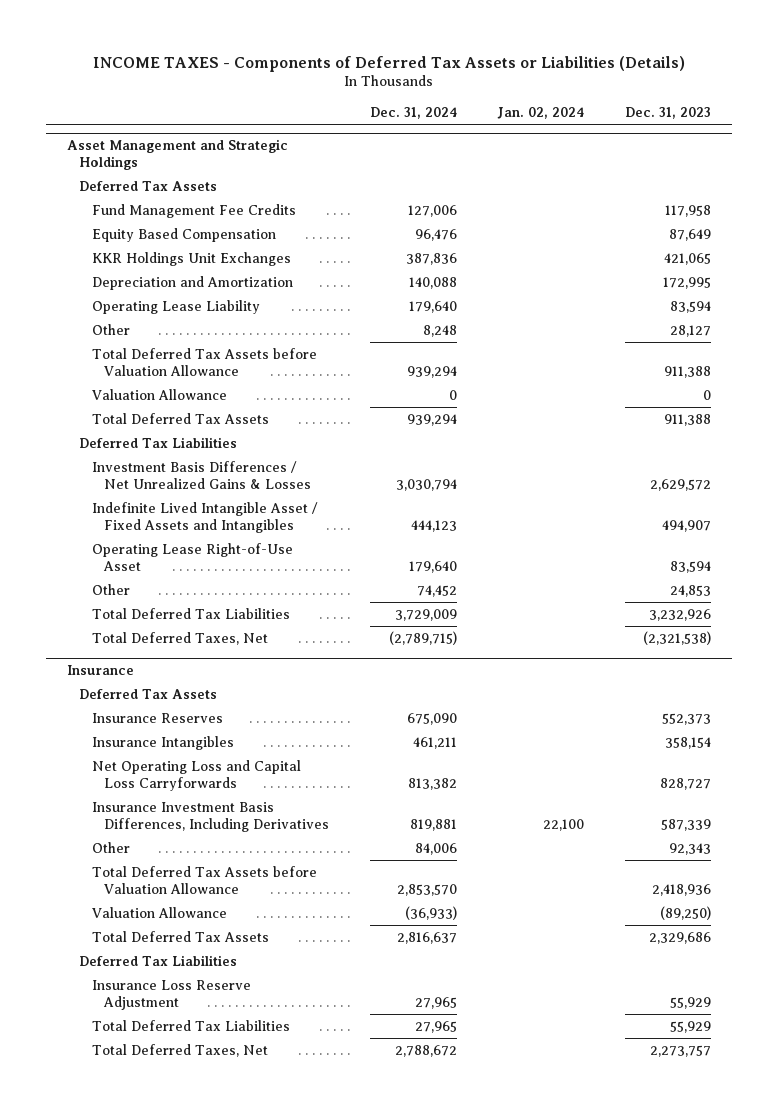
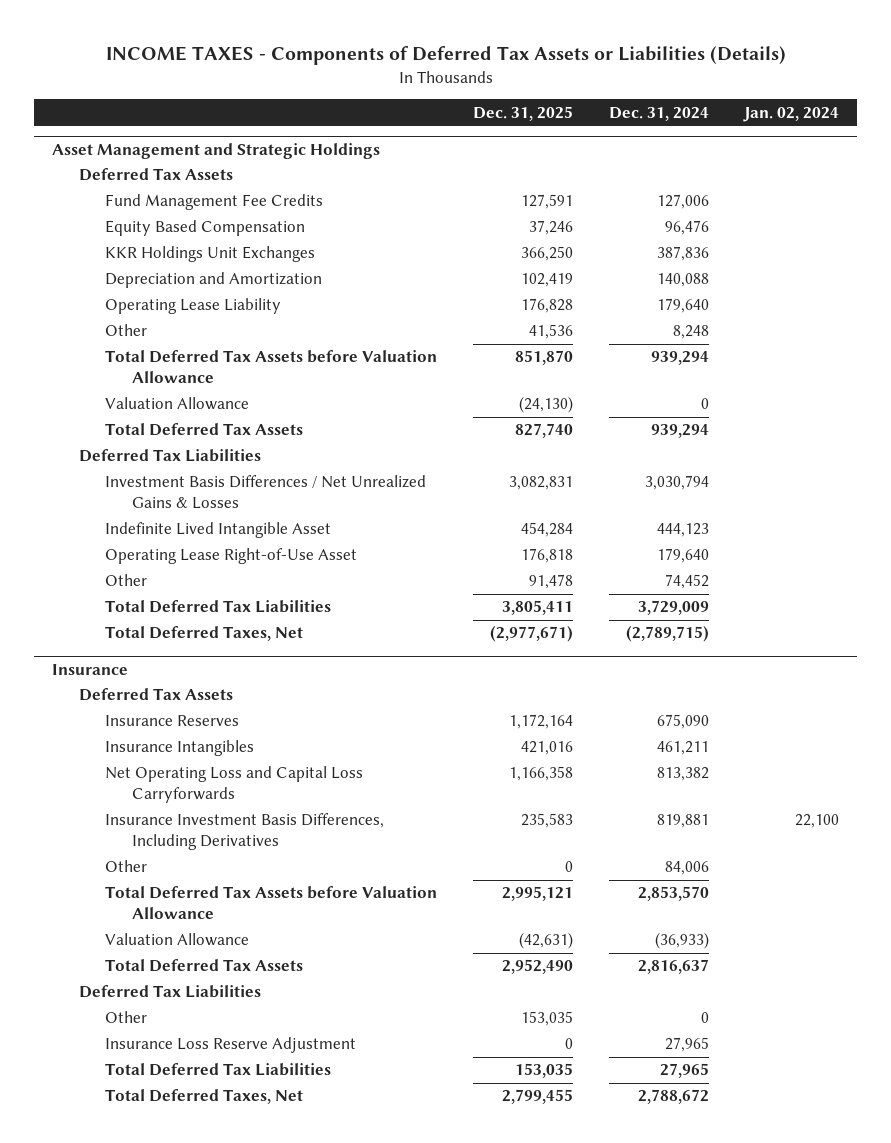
- | Dec. 31, 2024 | Jan. 02, 2024 | Dec. 31, 2023
+ | Dec. 31, 2025 | Dec. 31, 2024 | Jan. 02, 2024
@ Asset Management and Strategic Holdings
- Indefinite Lived Intangible Asset / Fixed Assets and Intangibles | 444,123 | | 494,907
+ Indefinite Lived Intangible Asset | 454,284 | 444,123 |
@ Insurance
+ Other | 153,035 | 0 |

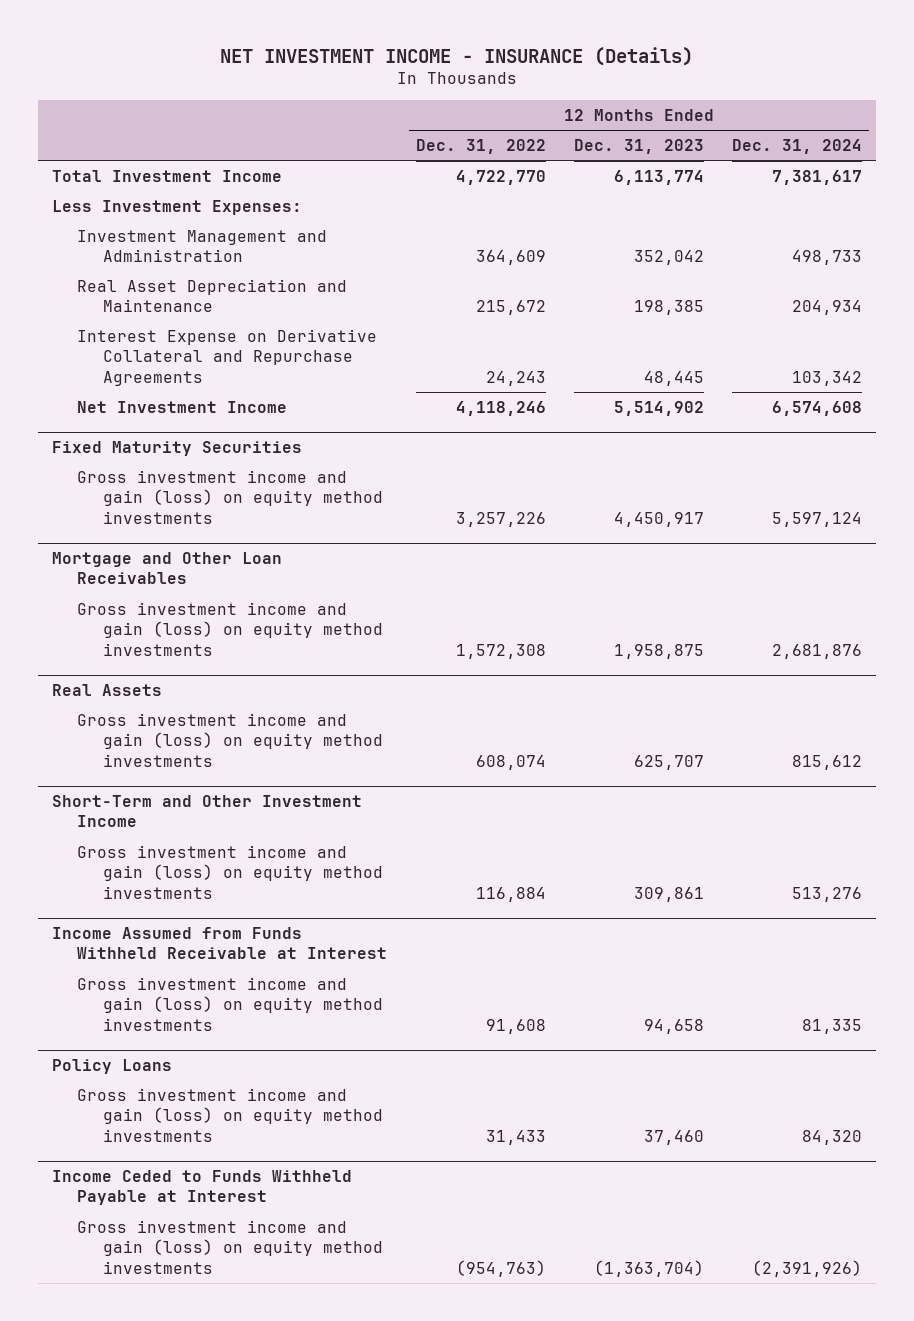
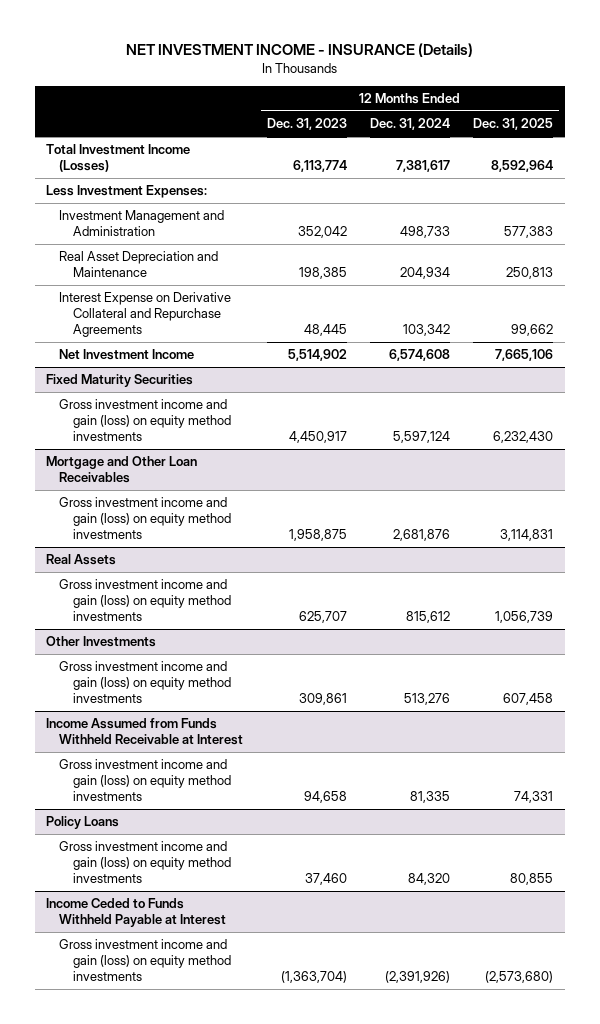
- | 12 Months Ended Dec. 31, 2022 | 12 Months Ended Dec. 31, 2023 | 12 Months Ended Dec. 31, 2024
+ | 12 Months Ended Dec. 31, 2023 | 12 Months Ended Dec. 31, 2024 | 12 Months Ended Dec. 31, 2025
- Total Investment Income | 4,722,770 | 6,113,774 | 7,381,617
+ Total Investment Income (Losses) | 6,113,774 | 7,381,617 | 8,592,964
- Short-Term and Other Investment Income
+ Other Investments

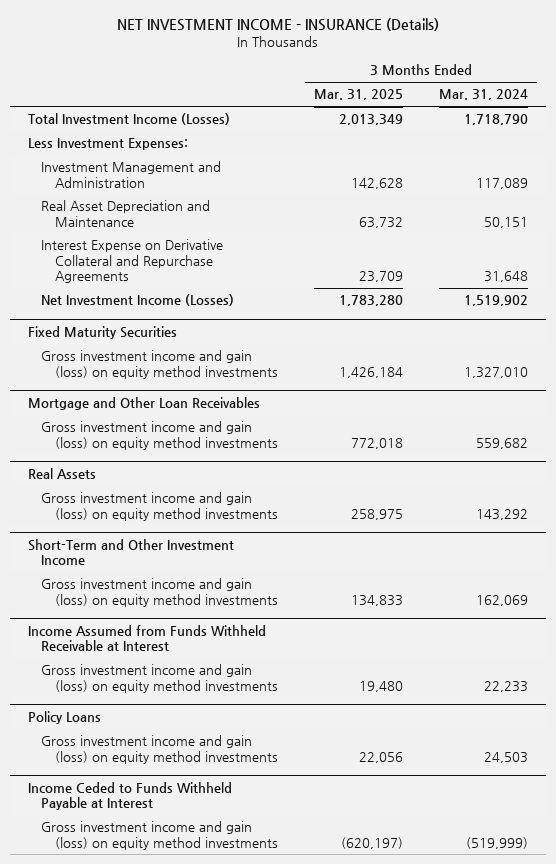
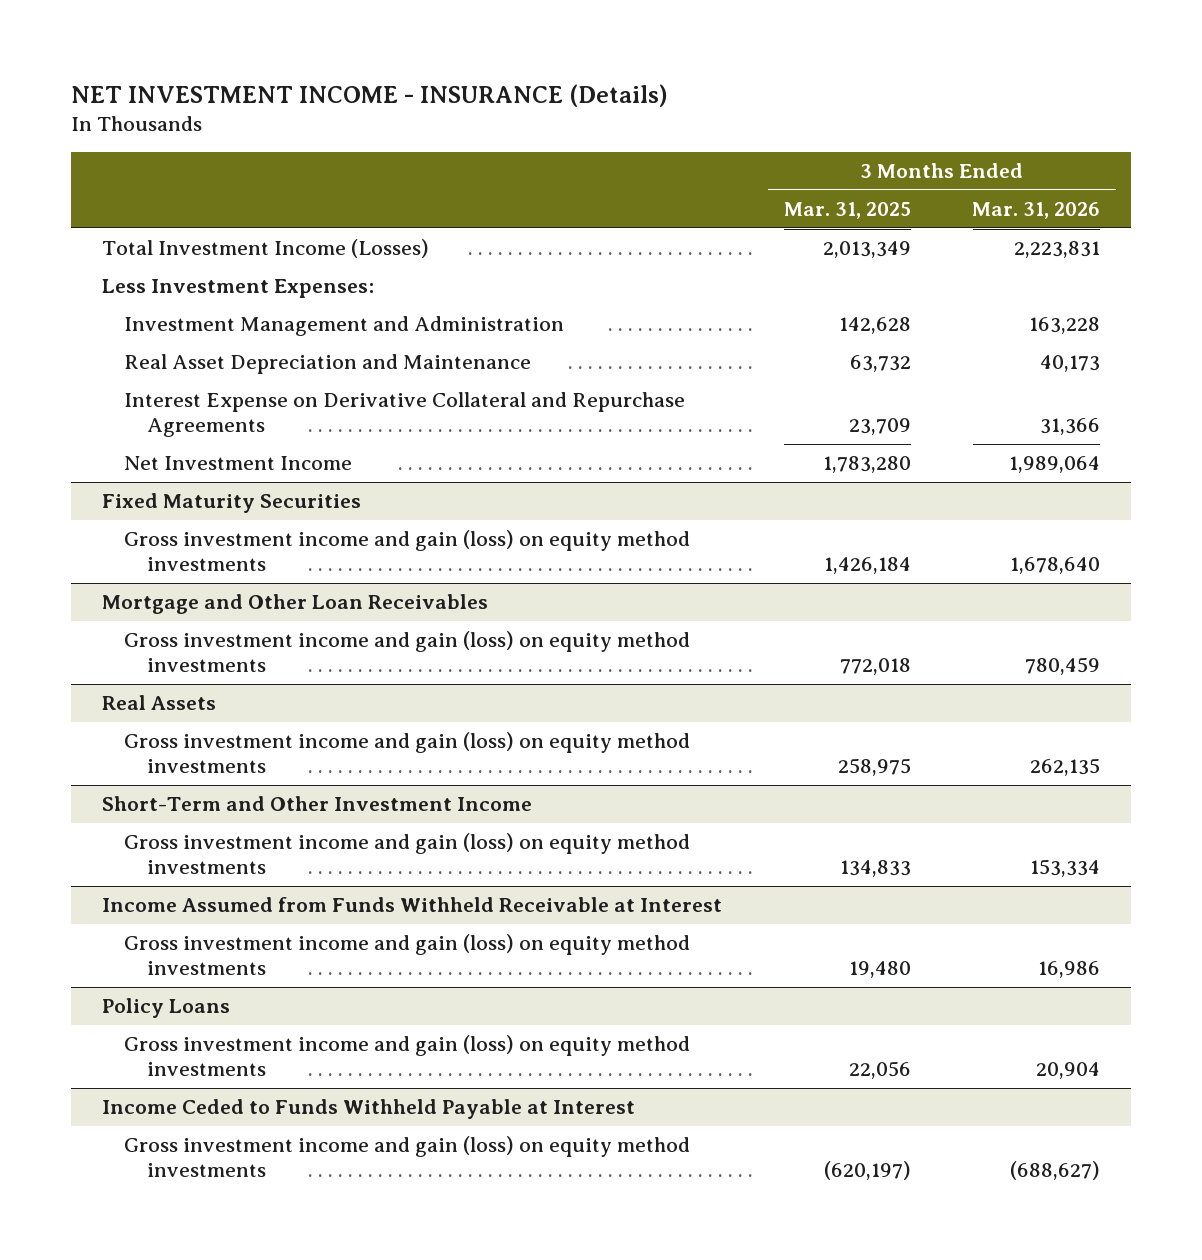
- | 3 Months Ended Mar. 31, 2025 | 3 Months Ended Mar. 31, 2024
+ | 3 Months Ended Mar. 31, 2025 | 3 Months Ended Mar. 31, 2026
- Net Investment Income (Losses) | 1,783,280 | 1,519,902
+ Net Investment Income | 1,783,280 | 1,989,064

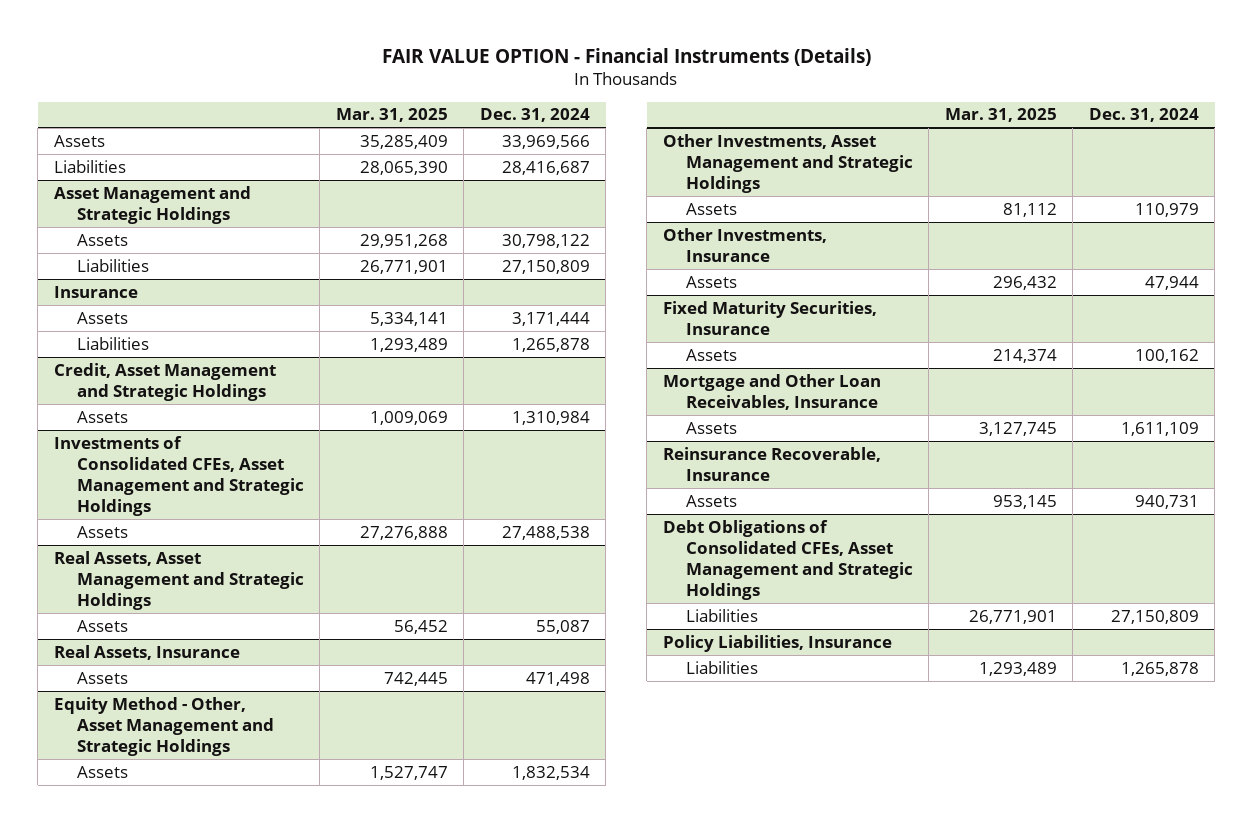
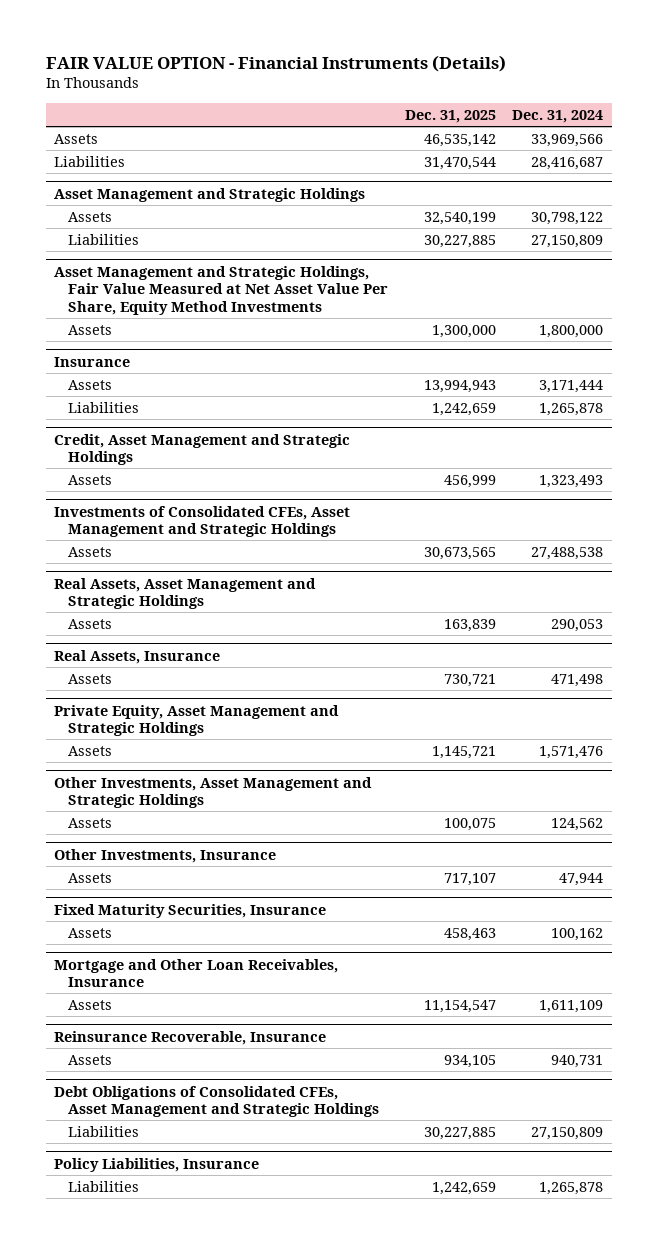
- | Mar. 31, 2025 | Dec. 31, 2024
+ | Dec. 31, 2025 | Dec. 31, 2024
+ Asset Management and Strategic Holdings, Fair Value Measured at Net Asset Value Per Share, Equity Method Investments
+ Assets | 1,300,000 | 1,800,000
@ Credit, Asset Management and Strategic Holdings
- Assets | 1,009,069 | 1,310,984
+ Assets | 456,999 | 1,323,493
@ Real Assets, Asset Management and Strategic Holdings
- Assets | 56,452 | 55,087
+ Assets | 163,839 | 290,053
- Equity Method - Other, Asset Management and Strategic Holdings
- Assets | 1,527,747 | 1,832,534
+ Private Equity, Asset Management and Strategic Holdings
+ Assets | 1,145,721 | 1,571,476
@ Other Investments, Asset Management and Strategic Holdings
- Assets | 81,112 | 110,979
+ Assets | 100,075 | 124,562

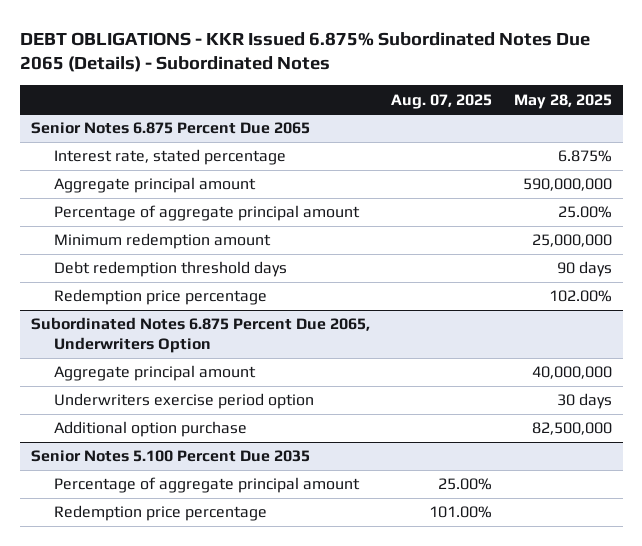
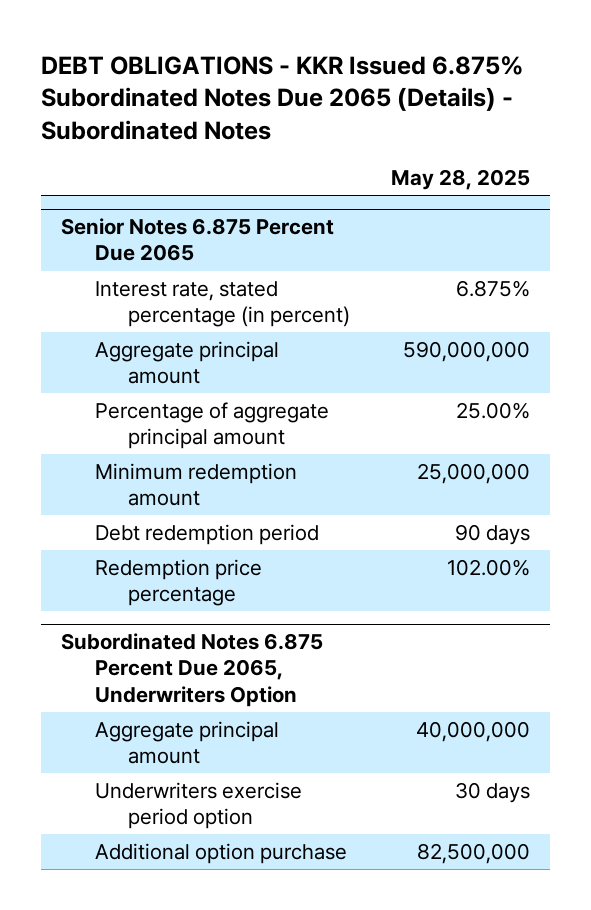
- | Aug. 07, 2025 | May 28, 2025
+ | May 28, 2025
@ Senior Notes 6.875 Percent Due 2065
- Interest rate, stated percentage | | 6.875%
+ Interest rate, stated percentage (in percent) | 6.875%
- Debt redemption threshold days | | 90 days
+ Debt redemption period | 90 days
- Senior Notes 5.100 Percent Due 2035
- Percentage of aggregate principal amount | 25.00% |
- Redemption price percentage | 101.00% |

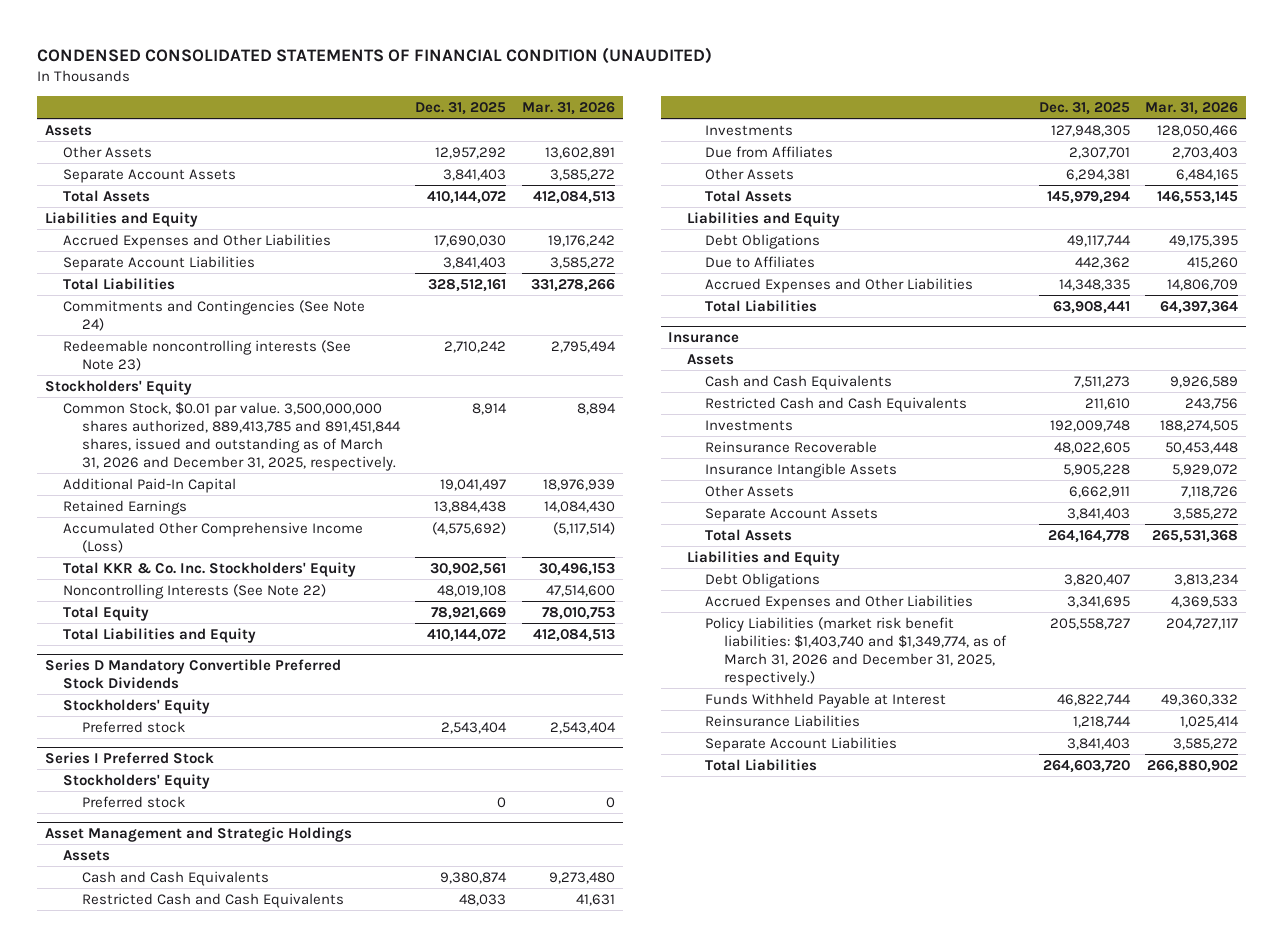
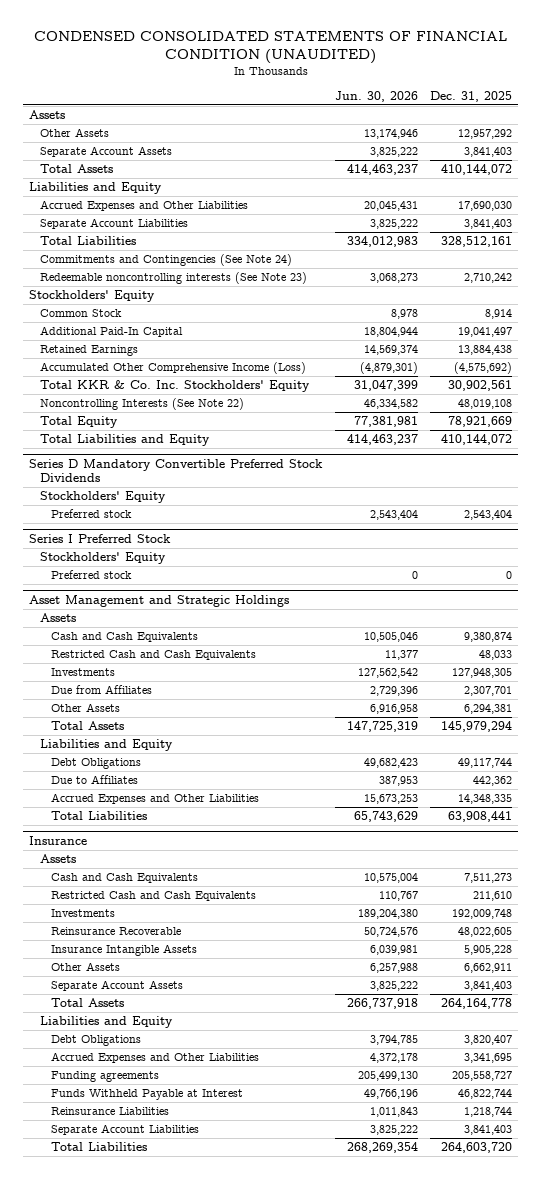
- | Dec. 31, 2025 | Mar. 31, 2026
+ | Jun. 30, 2026 | Dec. 31, 2025
- Common Stock, $0.01 par value. 3,500,000,000 shares authorized, 889,413,785 and 891,451,844 shares, issued and outstanding as of March 31, 2026 and December 31, 2025, respectively. | 8,914 | 8,894
+ Common Stock | 8,978 | 8,914
@ Insurance
- Policy Liabilities (market risk benefit liabilities: $1,403,740 and $1,349,774, as of March 31, 2026 and December 31, 2025, respectively.) | 205,558,727 | 204,727,117
+ Funding agreements | 205,499,130 | 205,558,727

